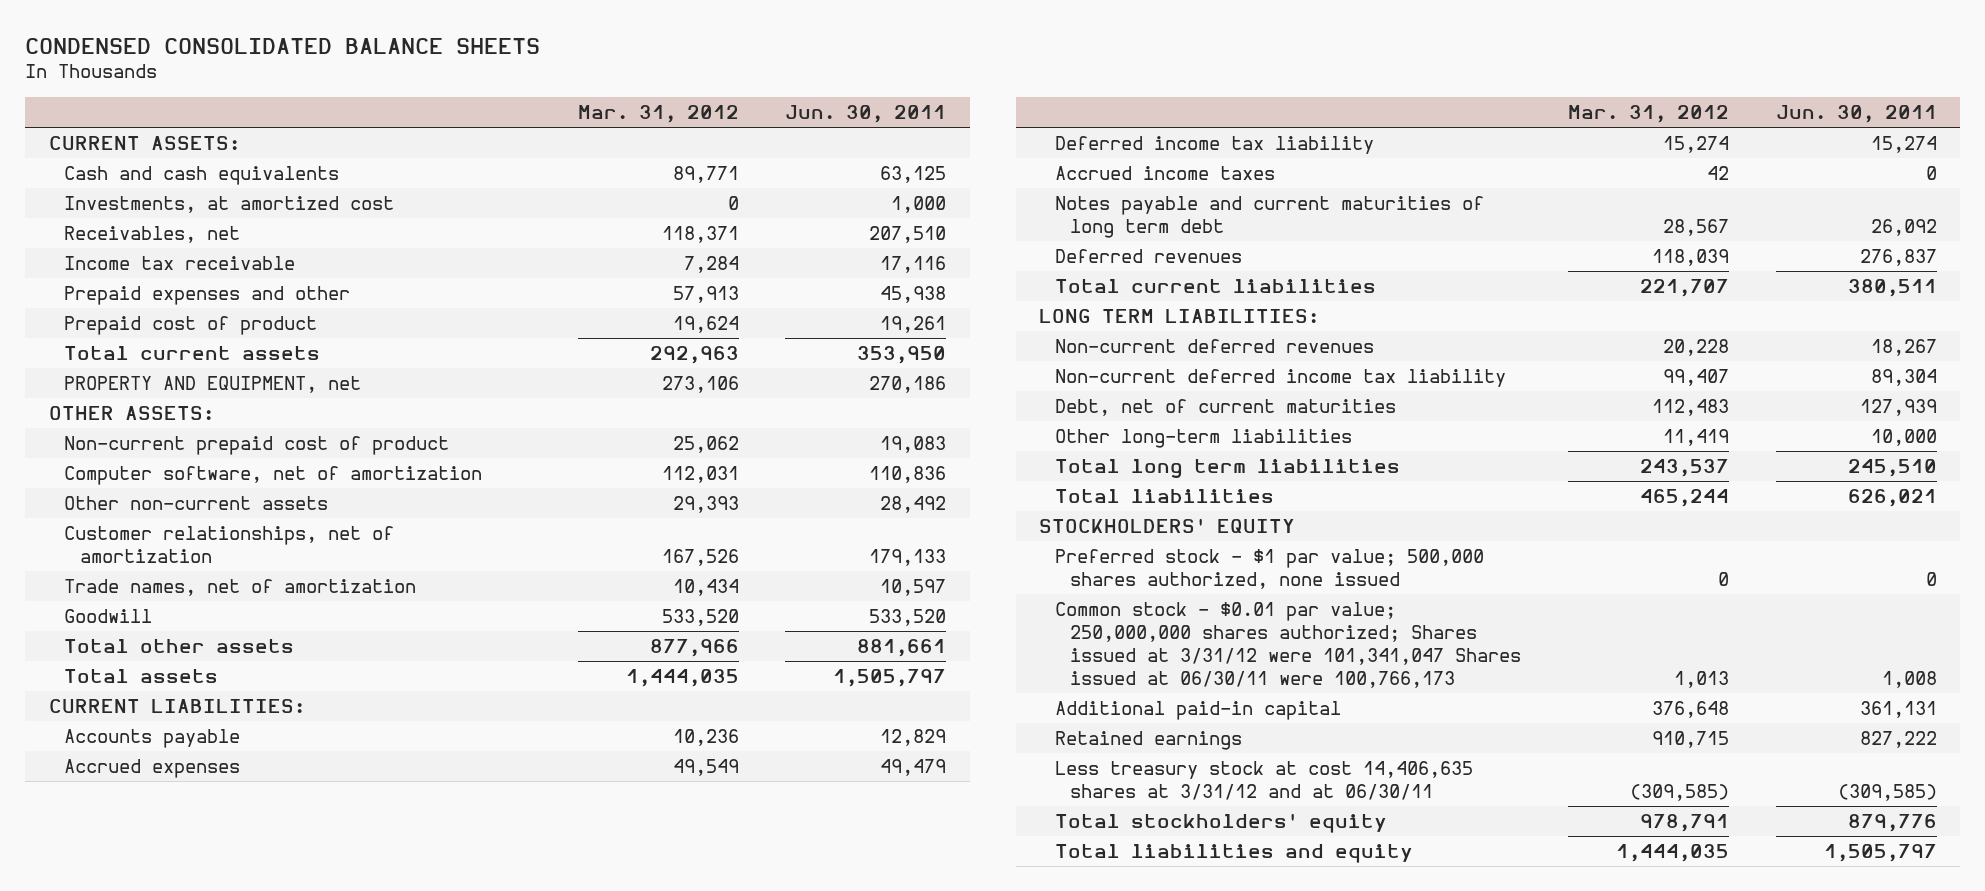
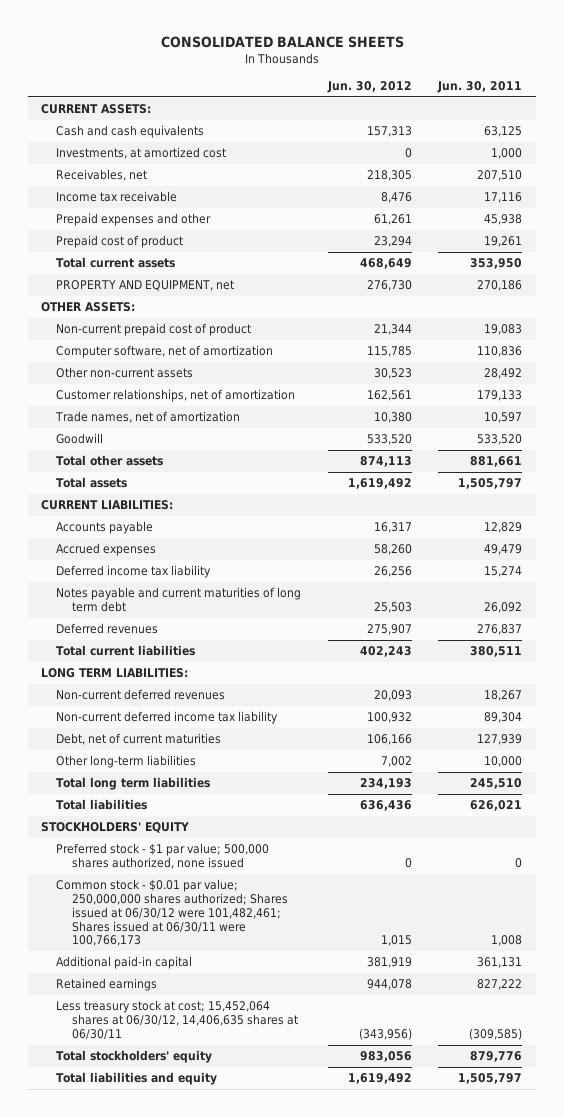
- CONDENSED CONSOLIDATED BALANCE SHEETS
+ CONSOLIDATED BALANCE SHEETS
- | Mar. 31, 2012 | Jun. 30, 2011
+ | Jun. 30, 2012 | Jun. 30, 2011
- Accrued income taxes | 42 | 0
- Common stock - $0.01 par value; 250,000,000 shares authorized; Shares issued at 3/31/12 were 101,341,047 Shares issued at 06/30/11 were 100,766,173 | 1,013 | 1,008
+ Common stock - $0.01 par value; 250,000,000 shares authorized; Shares issued at 06/30/12 were 101,482,461; Shares issued at 06/30/11 were 100,766,173 | 1,015 | 1,008
- Less treasury stock at cost 14,406,635 shares at 3/31/12 and at 06/30/11 | (309,585) | (309,585)
+ Less treasury stock at cost; 15,452,064 shares at 06/30/12, 14,406,635 shares at 06/30/11 | (343,956) | (309,585)

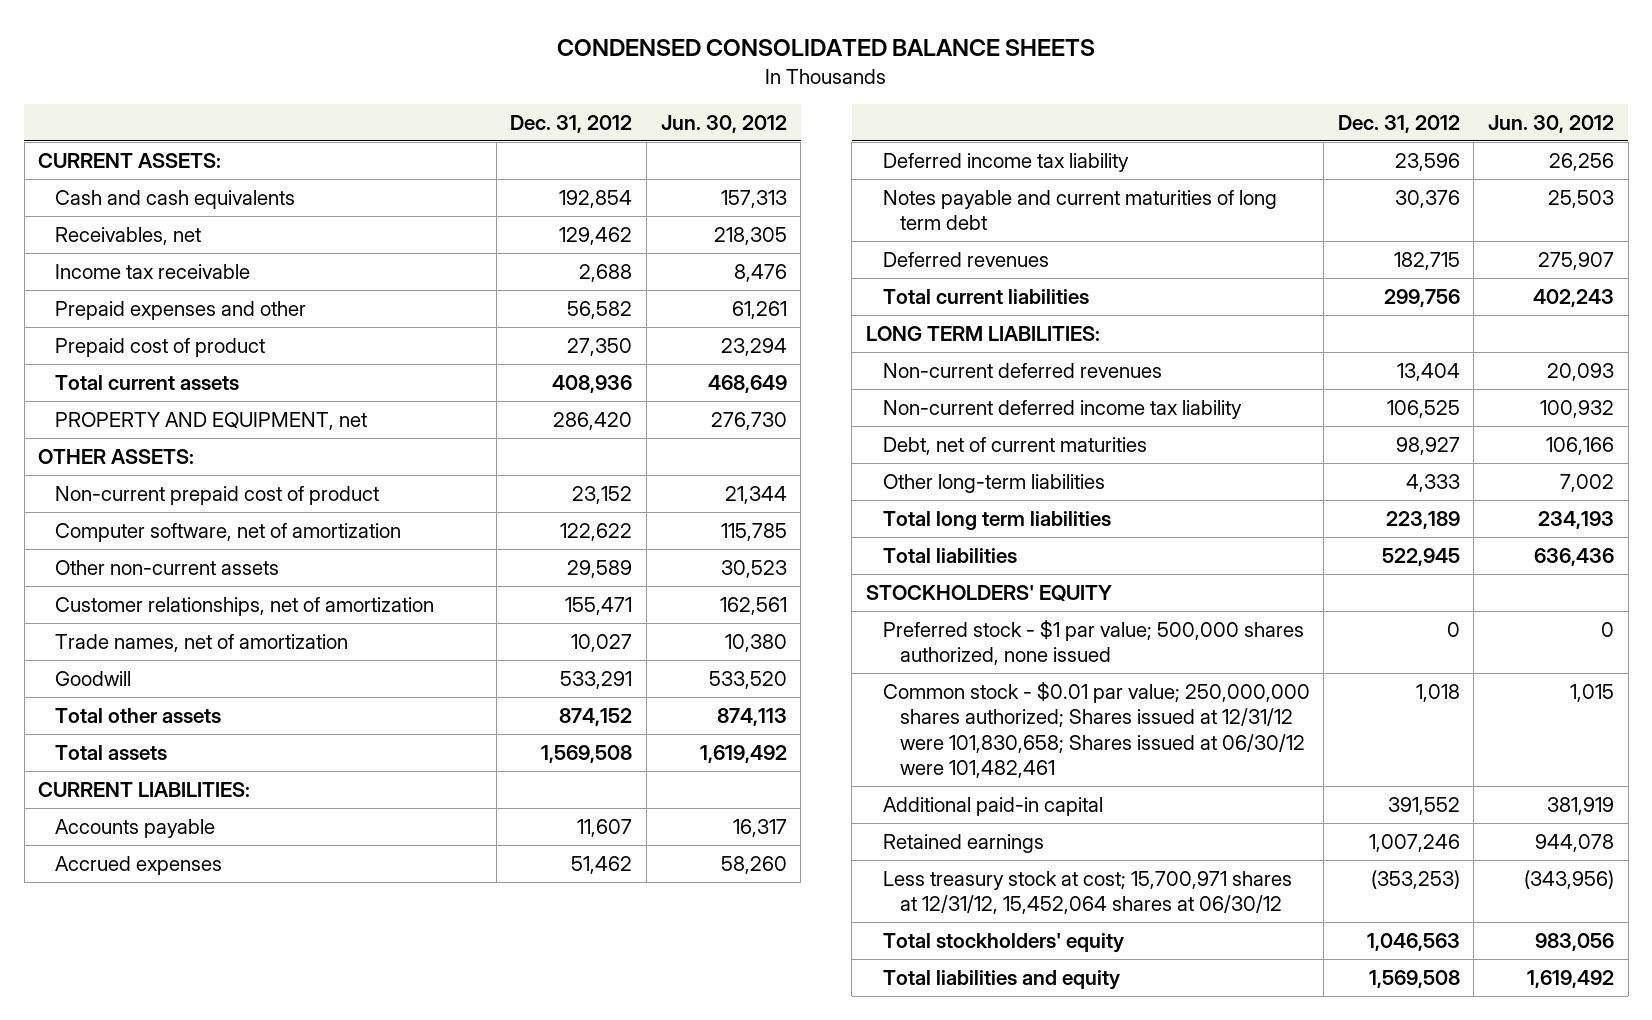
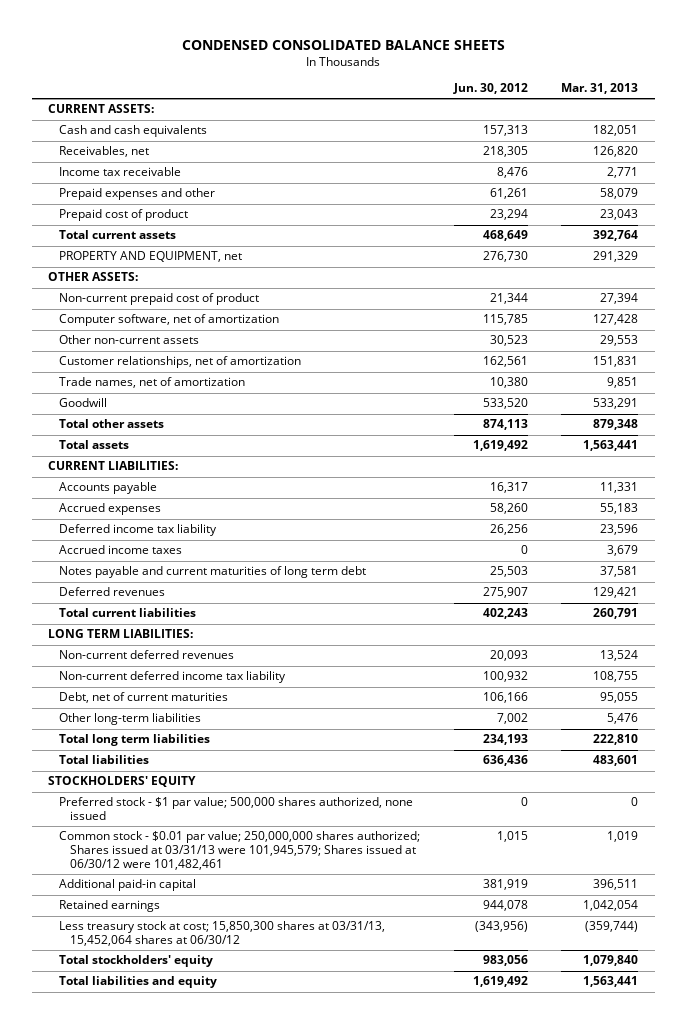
- | Dec. 31, 2012 | Jun. 30, 2012
+ | Jun. 30, 2012 | Mar. 31, 2013
+ Accrued income taxes | 0 | 3,679
- Common stock - $0.01 par value; 250,000,000 shares authorized; Shares issued at 12/31/12 were 101,830,658; Shares issued at 06/30/12 were 101,482,461 | 1,018 | 1,015
+ Common stock - $0.01 par value; 250,000,000 shares authorized; Shares issued at 03/31/13 were 101,945,579; Shares issued at 06/30/12 were 101,482,461 | 1,015 | 1,019
- Less treasury stock at cost; 15,700,971 shares at 12/31/12, 15,452,064 shares at 06/30/12 | (353,253) | (343,956)
+ Less treasury stock at cost; 15,850,300 shares at 03/31/13, 15,452,064 shares at 06/30/12 | (343,956) | (359,744)

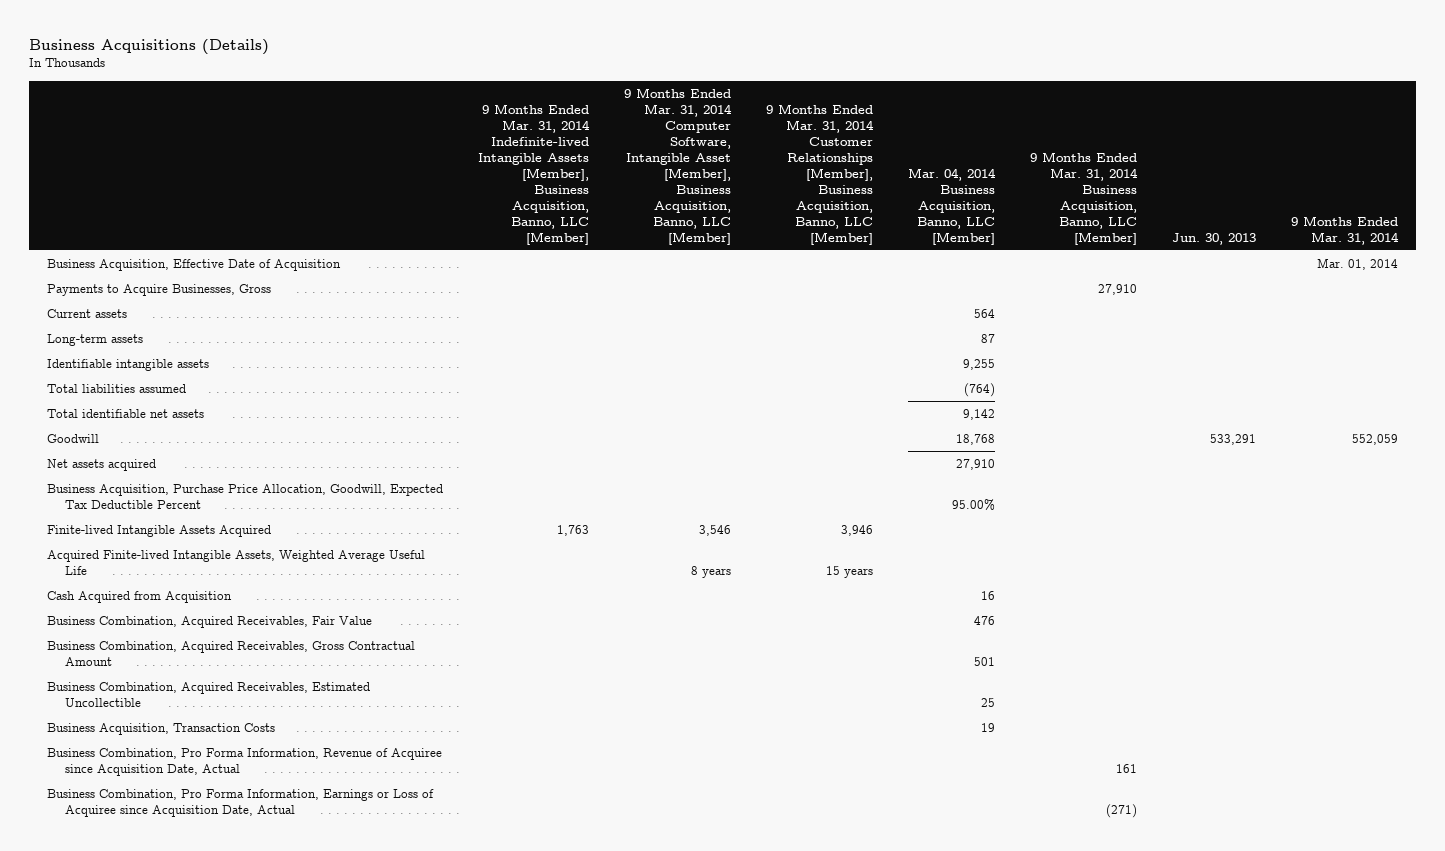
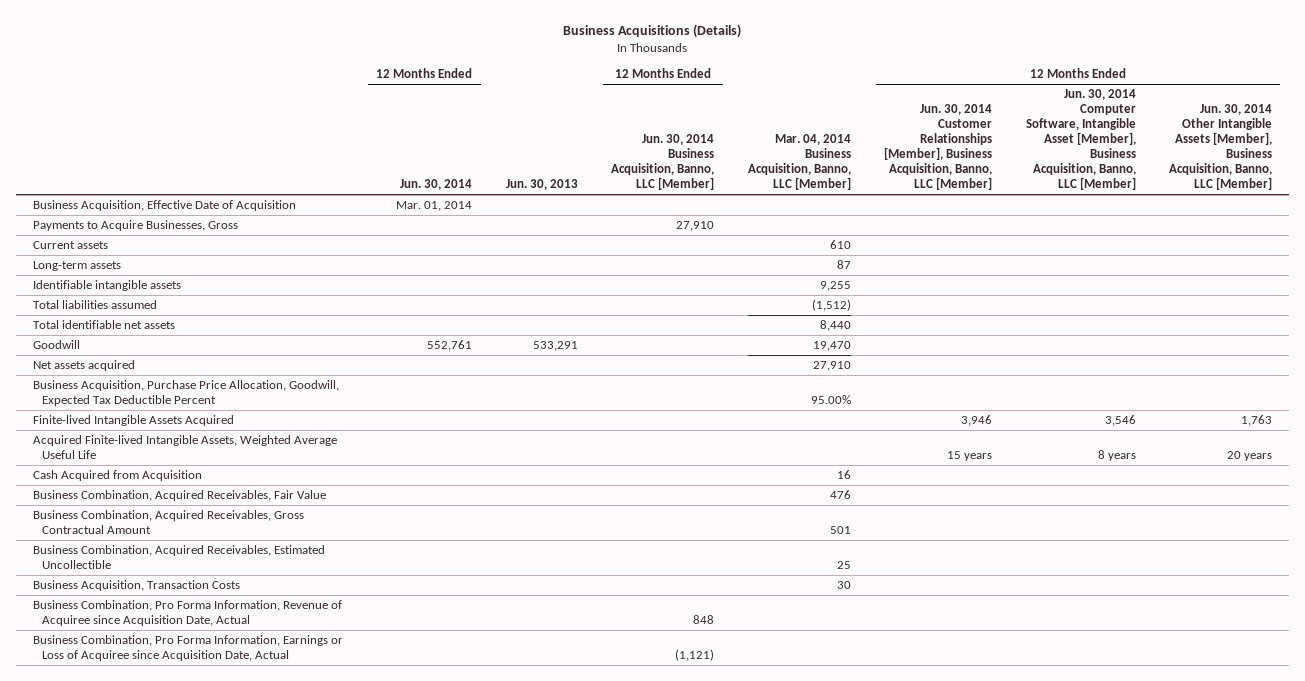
- | 9 Months Ended Mar. 31, 2014 Indefinite-lived Intangible Assets [Member], Business Acquisition, Banno, LLC [Member] | 9 Months Ended Mar. 31, 2014 Computer Software, Intangible Asset [Member], Business Acquisition, Banno, LLC [Member] | 9 Months Ended Mar. 31, 2014 Customer Relationships [Member], Business Acquisition, Banno, LLC [Member] | Mar. 04, 2014 Business Acquisition, Banno, LLC [Member] | 9 Months Ended Mar. 31, 2014 Business Acquisition, Banno, LLC [Member] | Jun. 30, 2013 | 9 Months Ended Mar. 31, 2014
+ | 12 Months Ended Jun. 30, 2014 | Jun. 30, 2013 | 12 Months Ended Jun. 30, 2014 Business Acquisition, Banno, LLC [Member] | Mar. 04, 2014 Business Acquisition, Banno, LLC [Member] | 12 Months Ended Jun. 30, 2014 Customer Relationships [Member], Business Acquisition, Banno, LLC [Member] | 12 Months Ended Jun. 30, 2014 Computer Software, Intangible Asset [Member], Business Acquisition, Banno, LLC [Member] | 12 Months Ended Jun. 30, 2014 Other Intangible Assets [Member], Business Acquisition, Banno, LLC [Member]
- Current assets | | | | 564 | | |
+ Current assets | | | | 610 | | |
- Total liabilities assumed | | | | (764) | | |
- Total identifiable net assets | | | | 9,142 | | |
- Goodwill | | | | 18,768 | | 533,291 | 552,059
+ Total liabilities assumed | | | | (1,512) | | |
+ Total identifiable net assets | | | | 8,440 | | |
+ Goodwill | 552,761 | 533,291 | | 19,470 | | |
- Business Acquisition, Transaction Costs | | | | 19 | | |
+ Business Acquisition, Transaction Costs | | | | 30 | | |

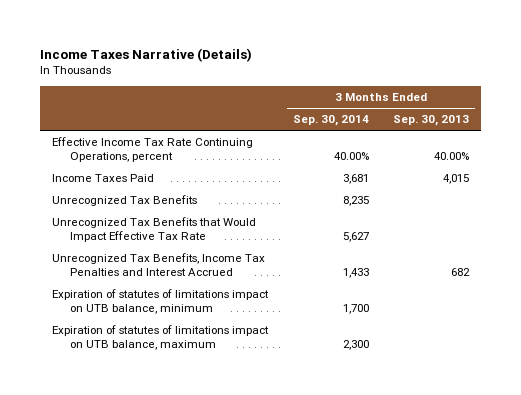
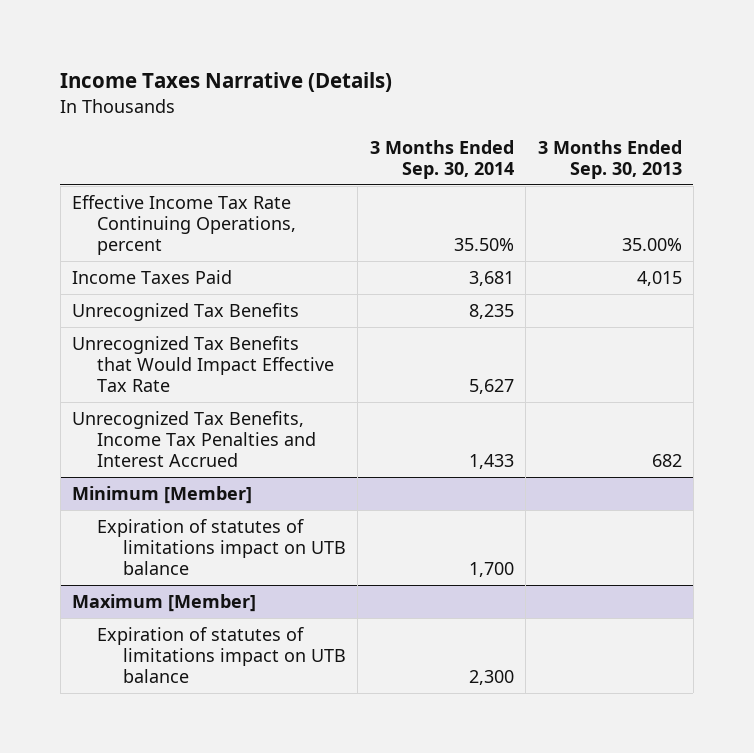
- Effective Income Tax Rate Continuing Operations, percent | 40.00% | 40.00%
+ Effective Income Tax Rate Continuing Operations, percent | 35.50% | 35.00%
- Expiration of statutes of limitations impact on UTB balance, minimum | 1,700 |
- Expiration of statutes of limitations impact on UTB balance, maximum | 2,300 |
+ Minimum [Member]
+ Expiration of statutes of limitations impact on UTB balance | 1,700 |
+ Maximum [Member]
+ Expiration of statutes of limitations impact on UTB balance | 2,300 |

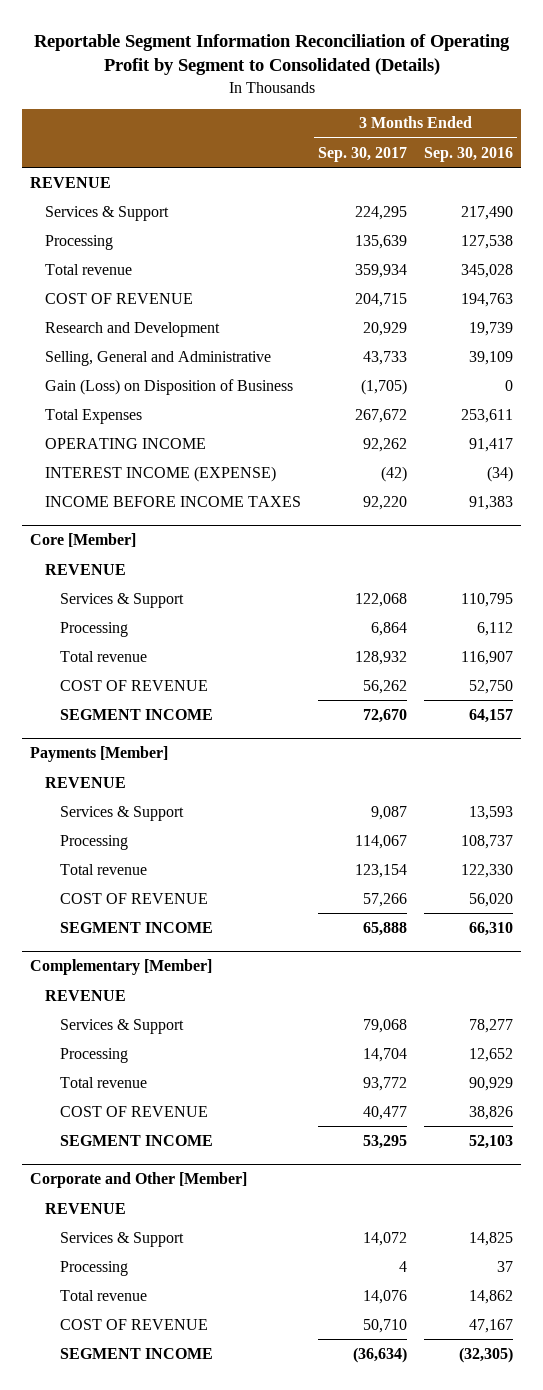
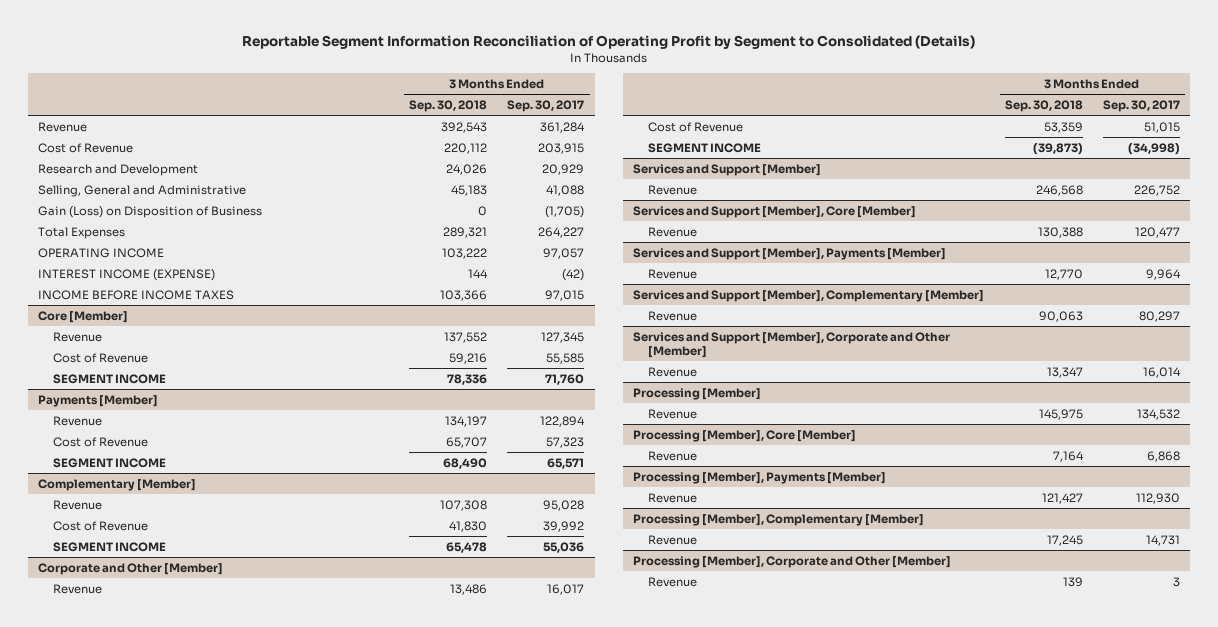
- | 3 Months Ended Sep. 30, 2017 | 3 Months Ended Sep. 30, 2016
+ | 3 Months Ended Sep. 30, 2018 | 3 Months Ended Sep. 30, 2017
- REVENUE
- Services & Support | 224,295 | 217,490
- Processing | 135,639 | 127,538
- Total revenue | 359,934 | 345,028
- COST OF REVENUE | 204,715 | 194,763
+ Revenue | 392,543 | 361,284
+ Cost of Revenue | 220,112 | 203,915
- Selling, General and Administrative | 43,733 | 39,109
+ Selling, General and Administrative | 45,183 | 41,088
- Total Expenses | 267,672 | 253,611
- OPERATING INCOME | 92,262 | 91,417
+ Total Expenses | 289,321 | 264,227
+ OPERATING INCOME | 103,222 | 97,057
- INCOME BEFORE INCOME TAXES | 92,220 | 91,383
+ INCOME BEFORE INCOME TAXES | 103,366 | 97,015
@ Core [Member]
- REVENUE
- Services & Support | 122,068 | 110,795
- Processing | 6,864 | 6,112
- Total revenue | 128,932 | 116,907
- COST OF REVENUE | 56,262 | 52,750
- SEGMENT INCOME | 72,670 | 64,157
+ Revenue | 137,552 | 127,345
+ Cost of Revenue | 59,216 | 55,585
+ SEGMENT INCOME | 78,336 | 71,760
@ Payments [Member]
- REVENUE
- Services & Support | 9,087 | 13,593
- Processing | 114,067 | 108,737
- Total revenue | 123,154 | 122,330
- COST OF REVENUE | 57,266 | 56,020
- SEGMENT INCOME | 65,888 | 66,310
+ Revenue | 134,197 | 122,894
+ Cost of Revenue | 65,707 | 57,323
+ SEGMENT INCOME | 68,490 | 65,571
@ Complementary [Member]
- REVENUE
- Services & Support | 79,068 | 78,277
- Processing | 14,704 | 12,652
- Total revenue | 93,772 | 90,929
- COST OF REVENUE | 40,477 | 38,826
- SEGMENT INCOME | 53,295 | 52,103
+ Revenue | 107,308 | 95,028
+ Cost of Revenue | 41,830 | 39,992
+ SEGMENT INCOME | 65,478 | 55,036
@ Corporate and Other [Member]
- REVENUE
- Services & Support | 14,072 | 14,825
- Processing | 4 | 37
- Total revenue | 14,076 | 14,862
- COST OF REVENUE | 50,710 | 47,167
- SEGMENT INCOME | (36,634) | (32,305)
+ Revenue | 13,486 | 16,017
+ Cost of Revenue | 53,359 | 51,015
+ SEGMENT INCOME | (39,873) | (34,998)
+ Services and Support [Member]
+ Revenue | 246,568 | 226,752
+ Services and Support [Member], Core [Member]
+ Revenue | 130,388 | 120,477
+ Services and Support [Member], Payments [Member]
+ Revenue | 12,770 | 9,964
+ Services and Support [Member], Complementary [Member]
+ Revenue | 90,063 | 80,297
+ Services and Support [Member], Corporate and Other [Member]
+ Revenue | 13,347 | 16,014
+ Processing [Member]
+ Revenue | 145,975 | 134,532
+ Processing [Member], Core [Member]
+ Revenue | 7,164 | 6,868
+ Processing [Member], Payments [Member]
+ Revenue | 121,427 | 112,930
+ Processing [Member], Complementary [Member]
+ Revenue | 17,245 | 14,731
+ Processing [Member], Corporate and Other [Member]
+ Revenue | 139 | 3

